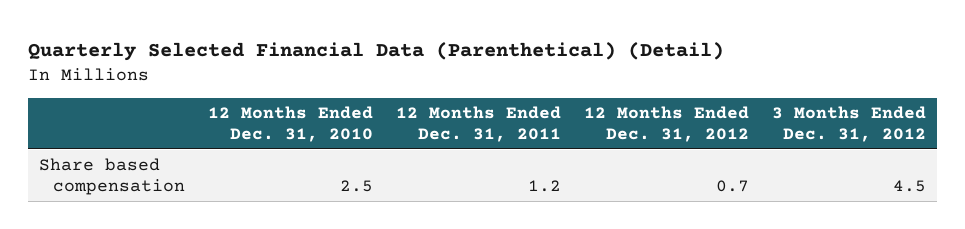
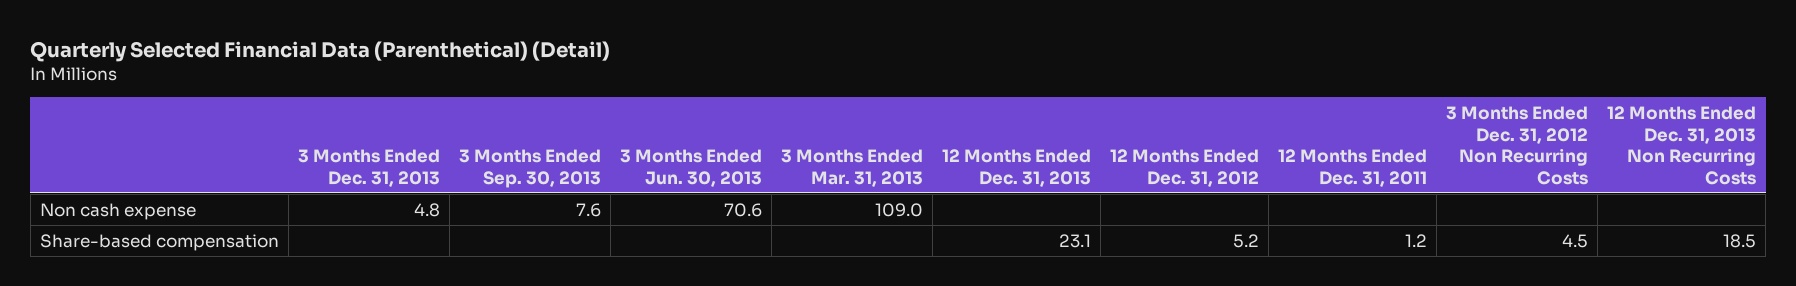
- | 12 Months Ended Dec. 31, 2010 | 12 Months Ended Dec. 31, 2011 | 12 Months Ended Dec. 31, 2012 | 3 Months Ended Dec. 31, 2012
+ | 3 Months Ended Dec. 31, 2013 | 3 Months Ended Sep. 30, 2013 | 3 Months Ended Jun. 30, 2013 | 3 Months Ended Mar. 31, 2013 | 12 Months Ended Dec. 31, 2013 | 12 Months Ended Dec. 31, 2012 | 12 Months Ended Dec. 31, 2011 | 3 Months Ended Dec. 31, 2012 Non Recurring Costs | 12 Months Ended Dec. 31, 2013 Non Recurring Costs
- Share based compensation | 2.5 | 1.2 | 0.7 | 4.5
+ Non cash expense | 4.8 | 7.6 | 70.6 | 109.0 | | | | |
+ Share-based compensation | | | | | 23.1 | 5.2 | 1.2 | 4.5 | 18.5

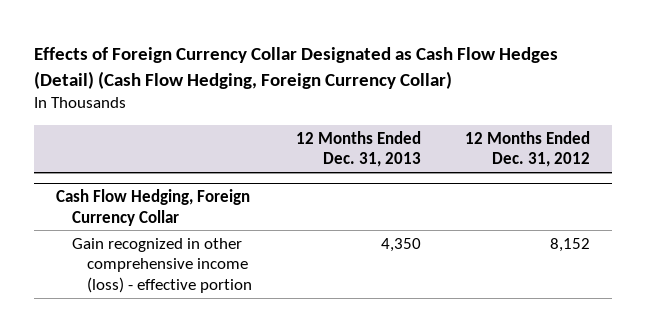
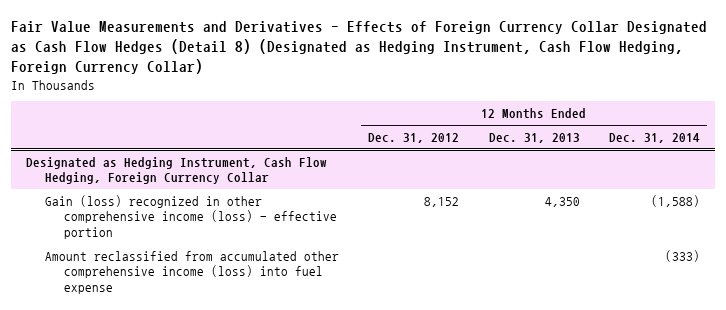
- Effects of Foreign Currency Collar Designated as Cash Flow Hedges (Detail) (Cash Flow Hedging, Foreign Currency Collar)
+ Fair Value Measurements and Derivatives - Effects of Foreign Currency Collar Designated as Cash Flow Hedges (Detail 8) (Designated as Hedging Instrument, Cash Flow Hedging, Foreign Currency Collar)
- | 12 Months Ended Dec. 31, 2013 | 12 Months Ended Dec. 31, 2012
+ | 12 Months Ended Dec. 31, 2012 | 12 Months Ended Dec. 31, 2013 | 12 Months Ended Dec. 31, 2014
- Cash Flow Hedging, Foreign Currency Collar
- Gain recognized in other comprehensive income (loss) - effective portion | 4,350 | 8,152
+ Designated as Hedging Instrument, Cash Flow Hedging, Foreign Currency Collar
+ Gain (loss) recognized in other comprehensive income (loss) - effective portion | 8,152 | 4,350 | (1,588)
+ Amount reclassified from accumulated other comprehensive income (loss) into fuel expense | | | (333)

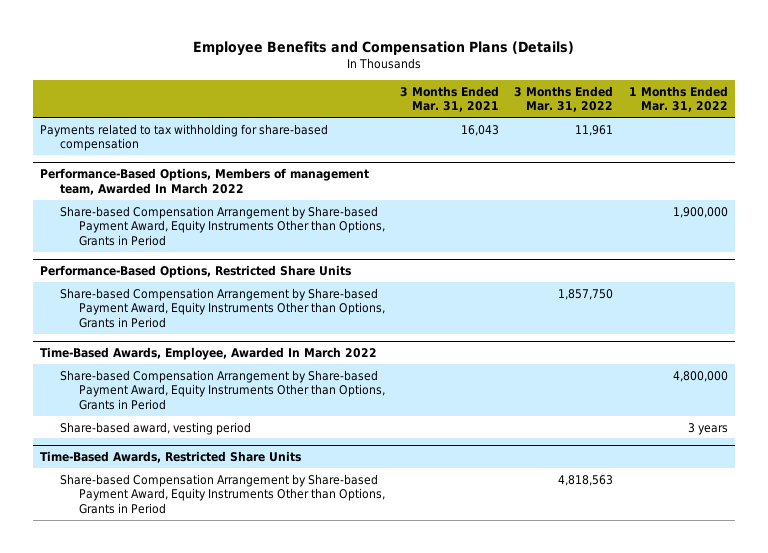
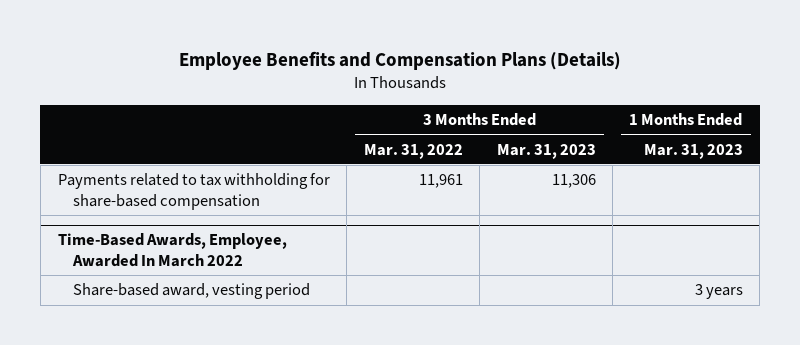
- | 3 Months Ended Mar. 31, 2021 | 3 Months Ended Mar. 31, 2022 | 1 Months Ended Mar. 31, 2022
+ | 3 Months Ended Mar. 31, 2022 | 3 Months Ended Mar. 31, 2023 | 1 Months Ended Mar. 31, 2023
- Performance-Based Options, Members of management team, Awarded In March 2022
- Share-based Compensation Arrangement by Share-based Payment Award, Equity Instruments Other than Options, Grants in Period | | | 1,900,000
- Performance-Based Options, Restricted Share Units
- Share-based Compensation Arrangement by Share-based Payment Award, Equity Instruments Other than Options, Grants in Period | | 1,857,750 |
@ Time-Based Awards, Employee, Awarded In March 2022
- Share-based Compensation Arrangement by Share-based Payment Award, Equity Instruments Other than Options, Grants in Period | | | 4,800,000
- Time-Based Awards, Restricted Share Units
- Share-based Compensation Arrangement by Share-based Payment Award, Equity Instruments Other than Options, Grants in Period | | 4,818,563 |

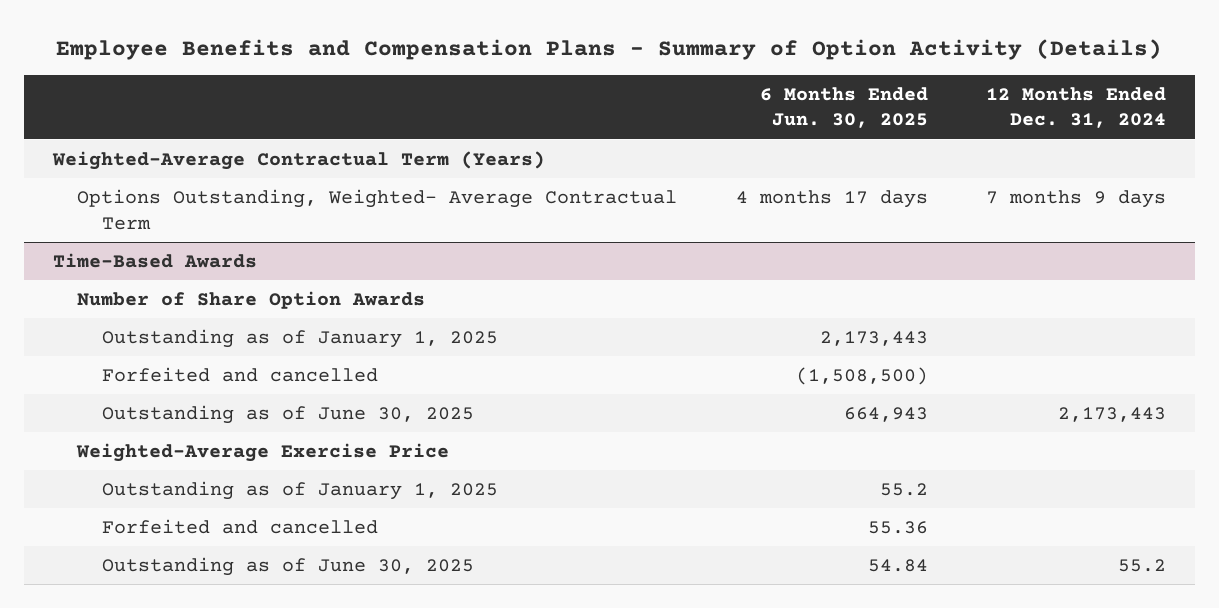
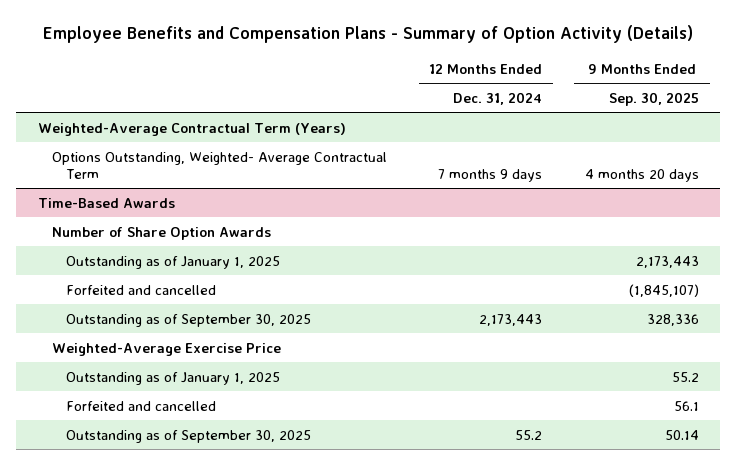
- | 6 Months Ended Jun. 30, 2025 | 12 Months Ended Dec. 31, 2024
+ | 12 Months Ended Dec. 31, 2024 | 9 Months Ended Sep. 30, 2025
@ Time-Based Awards
- Outstanding as of June 30, 2025 | 664,943 | 2,173,443
+ Outstanding as of September 30, 2025 | 2,173,443 | 328,336
- Outstanding as of June 30, 2025 | 54.84 | 55.2
+ Outstanding as of September 30, 2025 | 55.2 | 50.14

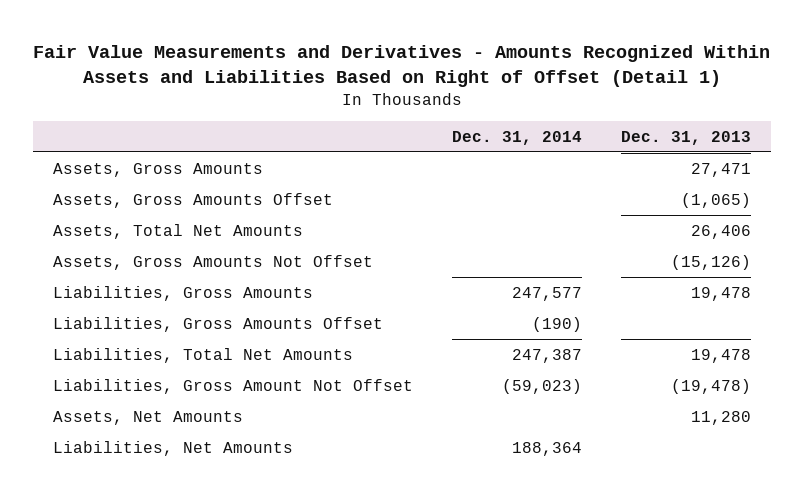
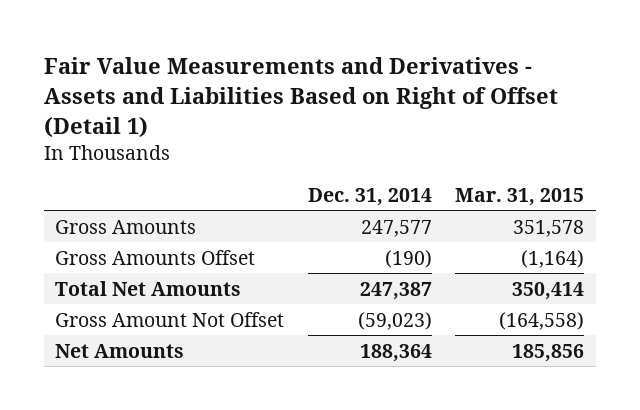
- Fair Value Measurements and Derivatives - Amounts Recognized Within Assets and Liabilities Based on Right of Offset (Detail 1)
+ Fair Value Measurements and Derivatives - Assets and Liabilities Based on Right of Offset (Detail 1)
- | Dec. 31, 2014 | Dec. 31, 2013
+ | Dec. 31, 2014 | Mar. 31, 2015
- Assets, Gross Amounts | | 27,471
- Assets, Gross Amounts Offset | | (1,065)
- Assets, Total Net Amounts | | 26,406
- Assets, Gross Amounts Not Offset | | (15,126)
- Liabilities, Gross Amounts | 247,577 | 19,478
- Liabilities, Gross Amounts Offset | (190) |
- Liabilities, Total Net Amounts | 247,387 | 19,478
- Liabilities, Gross Amount Not Offset | (59,023) | (19,478)
- Assets, Net Amounts | | 11,280
- Liabilities, Net Amounts | 188,364 |
+ Gross Amounts | 247,577 | 351,578
+ Gross Amounts Offset | (190) | (1,164)
+ Total Net Amounts | 247,387 | 350,414
+ Gross Amount Not Offset | (59,023) | (164,558)
+ Net Amounts | 188,364 | 185,856

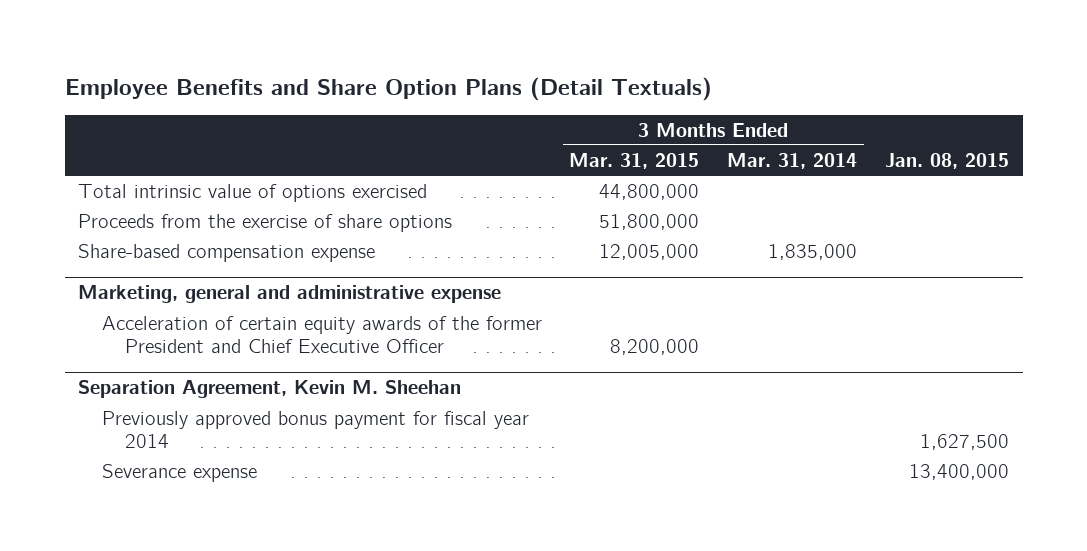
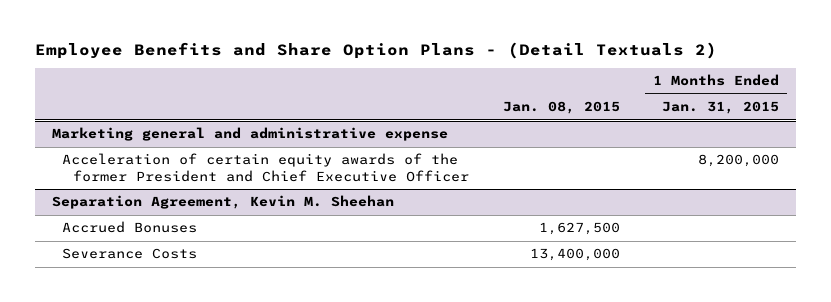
- Employee Benefits and Share Option Plans (Detail Textuals)
+ Employee Benefits and Share Option Plans - (Detail Textuals 2)
- | 3 Months Ended Mar. 31, 2015 | 3 Months Ended Mar. 31, 2014 | Jan. 08, 2015
+ | Jan. 08, 2015 | 1 Months Ended Jan. 31, 2015
- Total intrinsic value of options exercised | 44,800,000 | |
- Proceeds from the exercise of share options | 51,800,000 | |
- Share-based compensation expense | 12,005,000 | 1,835,000 |
- Marketing, general and administrative expense
+ Marketing general and administrative expense
@ Separation Agreement, Kevin M. Sheehan
- Previously approved bonus payment for fiscal year 2014 | | | 1,627,500
- Severance expense | | | 13,400,000
+ Accrued Bonuses | 1,627,500 |
+ Severance Costs | 13,400,000 |

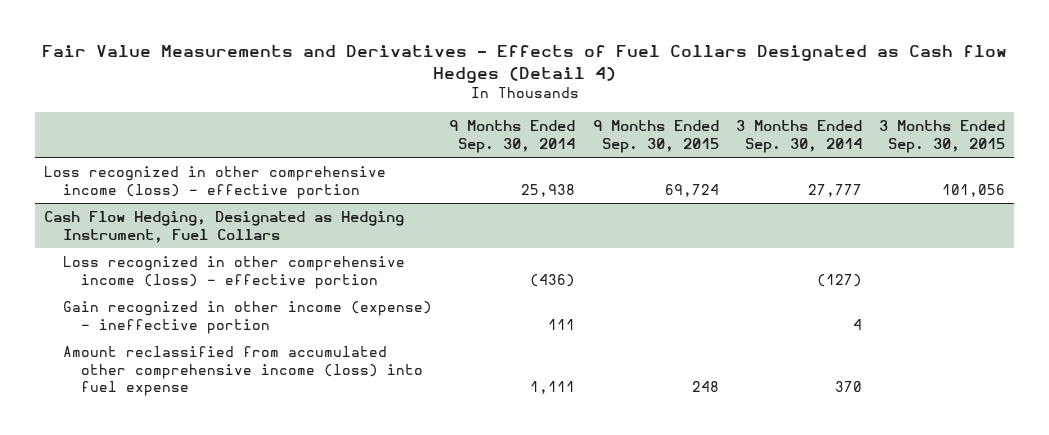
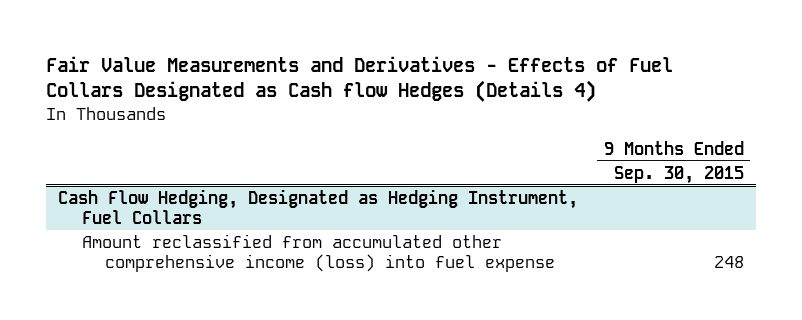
- Fair Value Measurements and Derivatives - Effects of Fuel Collars Designated as Cash flow Hedges (Detail 4)
+ Fair Value Measurements and Derivatives - Effects of Fuel Collars Designated as Cash flow Hedges (Details 4)
- | 9 Months Ended Sep. 30, 2014 | 9 Months Ended Sep. 30, 2015 | 3 Months Ended Sep. 30, 2014 | 3 Months Ended Sep. 30, 2015
+ | 9 Months Ended Sep. 30, 2015
- Loss recognized in other comprehensive income (loss) - effective portion | 25,938 | 69,724 | 27,777 | 101,056
@ Cash Flow Hedging, Designated as Hedging Instrument, Fuel Collars
- Loss recognized in other comprehensive income (loss) - effective portion | (436) | | (127) |
- Gain recognized in other income (expense) - ineffective portion | 111 | | 4 |

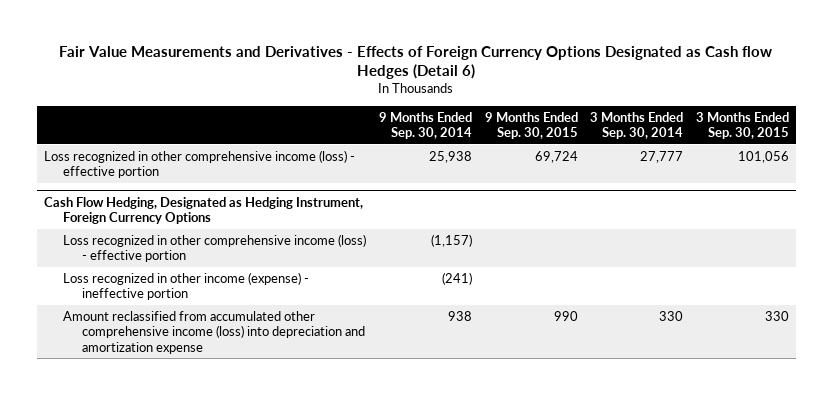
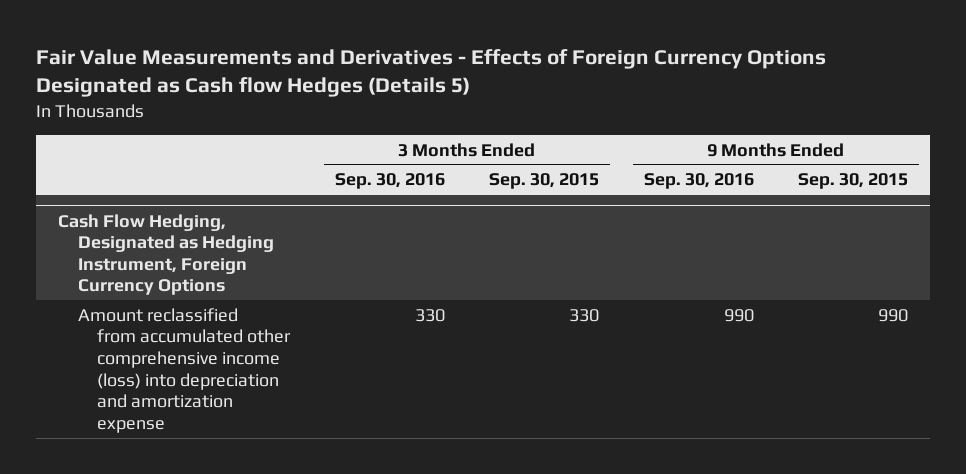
- Fair Value Measurements and Derivatives - Effects of Foreign Currency Options Designated as Cash flow Hedges (Detail 6)
+ Fair Value Measurements and Derivatives - Effects of Foreign Currency Options Designated as Cash flow Hedges (Details 5)
- | 9 Months Ended Sep. 30, 2014 | 9 Months Ended Sep. 30, 2015 | 3 Months Ended Sep. 30, 2014 | 3 Months Ended Sep. 30, 2015
+ | 3 Months Ended Sep. 30, 2016 | 3 Months Ended Sep. 30, 2015 | 9 Months Ended Sep. 30, 2016 | 9 Months Ended Sep. 30, 2015
- Loss recognized in other comprehensive income (loss) - effective portion | 25,938 | 69,724 | 27,777 | 101,056
@ Cash Flow Hedging, Designated as Hedging Instrument, Foreign Currency Options
- Loss recognized in other comprehensive income (loss) - effective portion | (1,157) | | |
- Loss recognized in other income (expense) - ineffective portion | (241) | | |

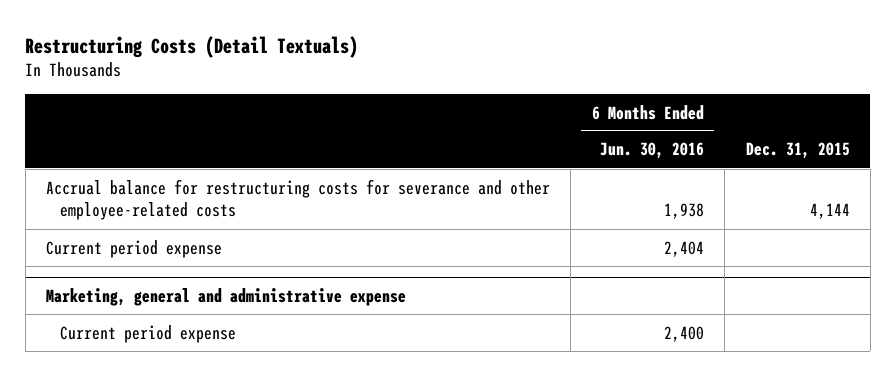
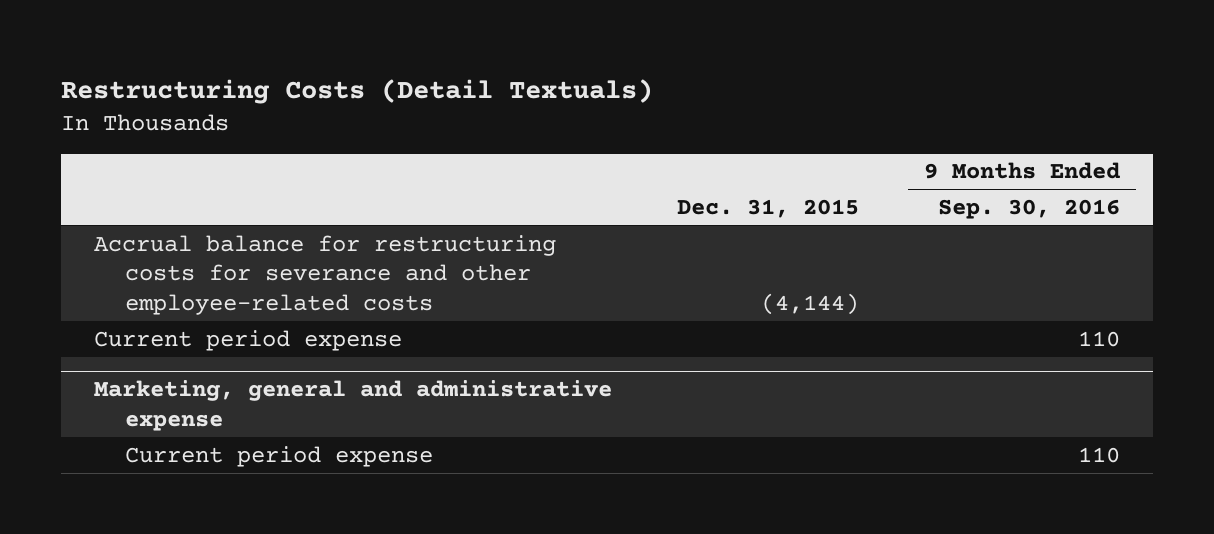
- | 6 Months Ended Jun. 30, 2016 | Dec. 31, 2015
+ | Dec. 31, 2015 | 9 Months Ended Sep. 30, 2016
- Accrual balance for restructuring costs for severance and other employee-related costs | 1,938 | 4,144
+ Accrual balance for restructuring costs for severance and other employee-related costs | (4,144) |

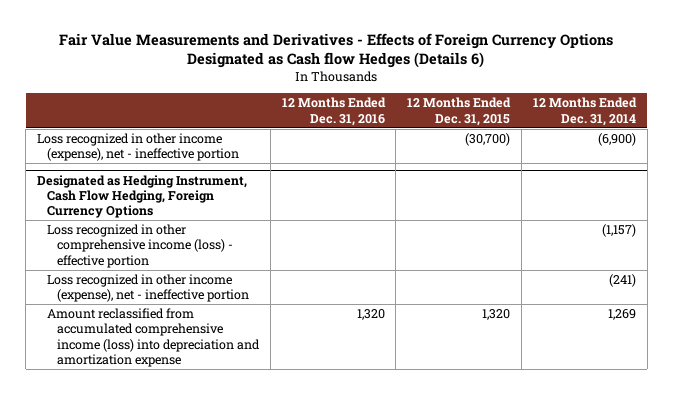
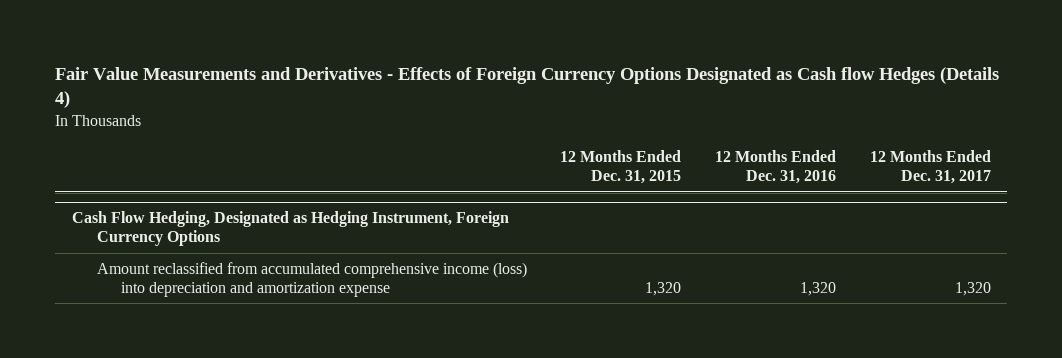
- Fair Value Measurements and Derivatives - Effects of Foreign Currency Options Designated as Cash flow Hedges (Details 6)
+ Fair Value Measurements and Derivatives - Effects of Foreign Currency Options Designated as Cash flow Hedges (Details 4)
- | 12 Months Ended Dec. 31, 2016 | 12 Months Ended Dec. 31, 2015 | 12 Months Ended Dec. 31, 2014
+ | 12 Months Ended Dec. 31, 2015 | 12 Months Ended Dec. 31, 2016 | 12 Months Ended Dec. 31, 2017
- Loss recognized in other income (expense), net - ineffective portion | | (30,700) | (6,900)
- Designated as Hedging Instrument, Cash Flow Hedging, Foreign Currency Options
- Loss recognized in other comprehensive income (loss) - effective portion | | | (1,157)
- Loss recognized in other income (expense), net - ineffective portion | | | (241)
+ Cash Flow Hedging, Designated as Hedging Instrument, Foreign Currency Options

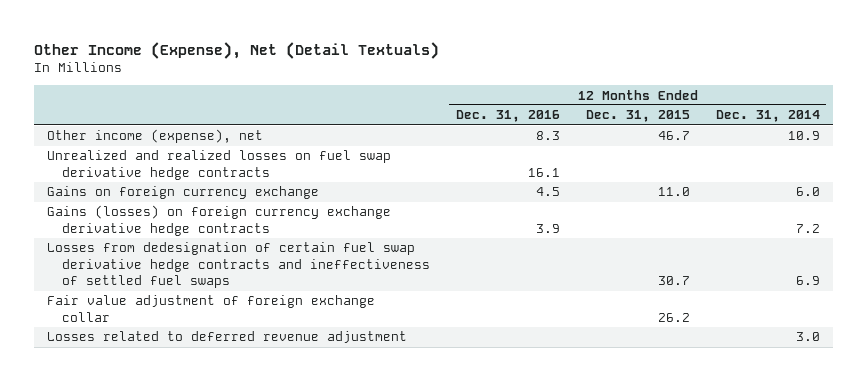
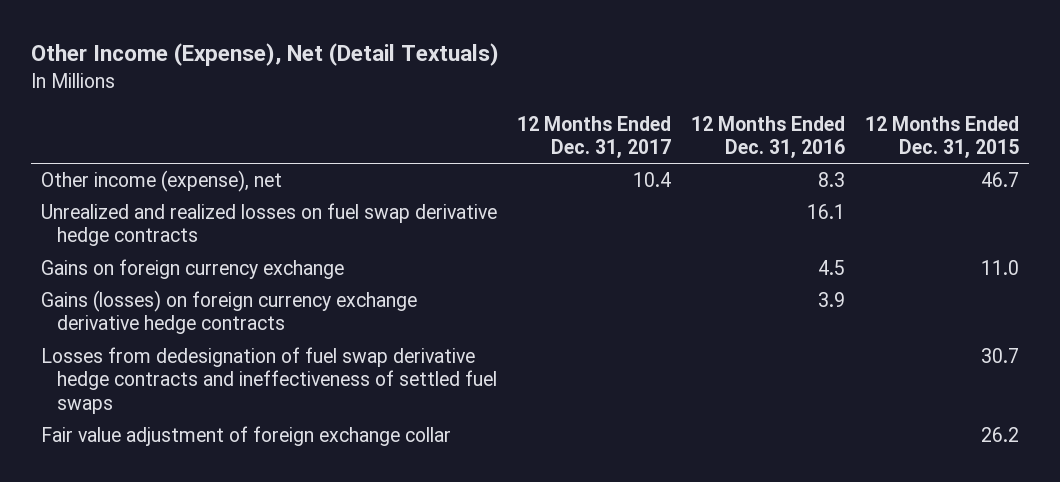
- | 12 Months Ended Dec. 31, 2016 | 12 Months Ended Dec. 31, 2015 | 12 Months Ended Dec. 31, 2014
+ | 12 Months Ended Dec. 31, 2017 | 12 Months Ended Dec. 31, 2016 | 12 Months Ended Dec. 31, 2015
- Losses from dedesignation of certain fuel swap derivative hedge contracts and ineffectiveness of settled fuel swaps | | 30.7 | 6.9
+ Losses from dedesignation of fuel swap derivative hedge contracts and ineffectiveness of settled fuel swaps | | | 30.7
- Losses related to deferred revenue adjustment | | | 3.0

